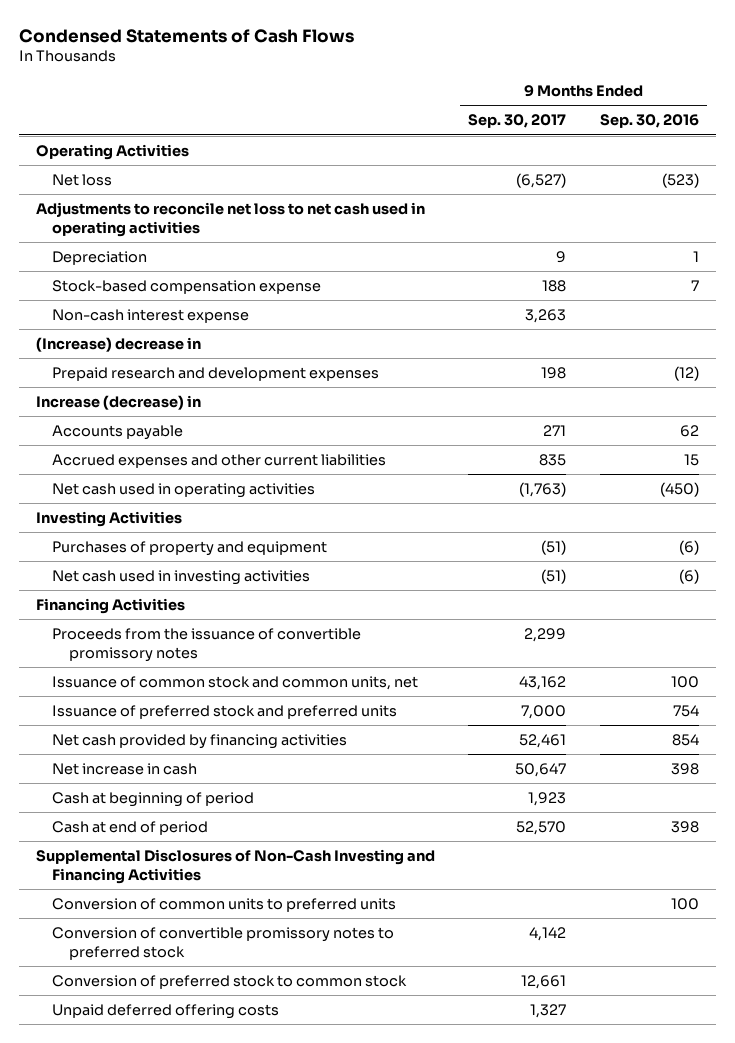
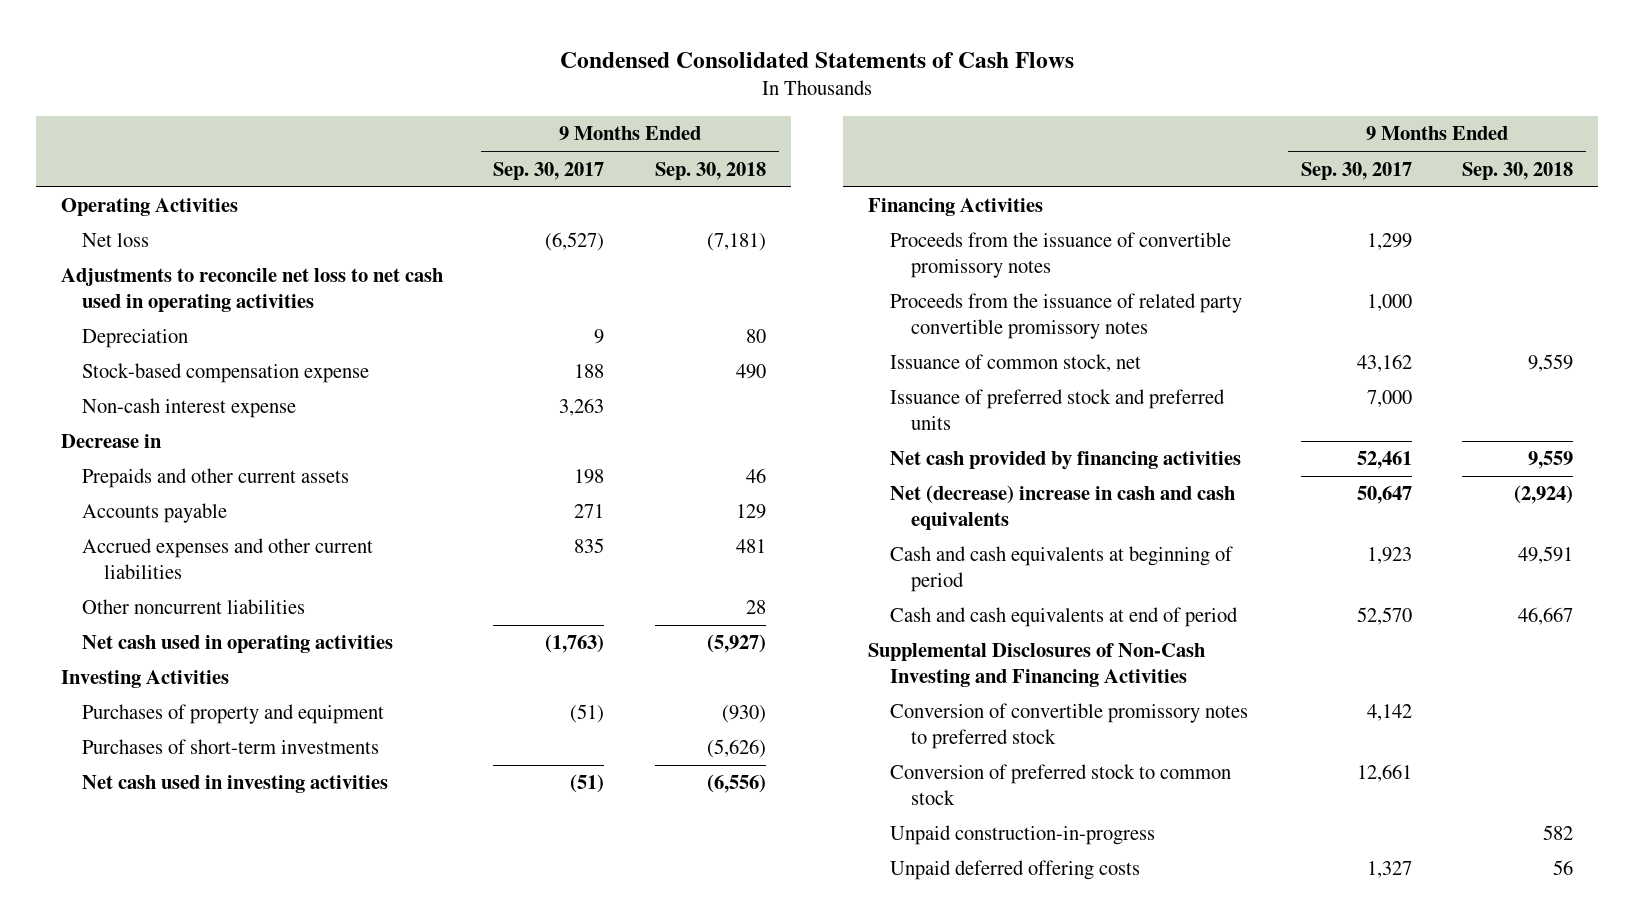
- Condensed Statements of Cash Flows
+ Condensed Consolidated Statements of Cash Flows
- | 9 Months Ended Sep. 30, 2017 | 9 Months Ended Sep. 30, 2016
+ | 9 Months Ended Sep. 30, 2017 | 9 Months Ended Sep. 30, 2018
- (Increase) decrease in
- Prepaid research and development expenses | 198 | (12)
- Increase (decrease) in
+ Decrease in
+ Prepaids and other current assets | 198 | 46
+ Other noncurrent liabilities | | 28
+ Purchases of short-term investments | | (5,626)
- Proceeds from the issuance of convertible promissory notes | 2,299 |
- Issuance of common stock and common units, net | 43,162 | 100
+ Proceeds from the issuance of convertible promissory notes | 1,299 |
+ Proceeds from the issuance of related party convertible promissory notes | 1,000 |
+ Issuance of common stock, net | 43,162 | 9,559
- Net increase in cash | 50,647 | 398
- Cash at beginning of period | 1,923 |
- Cash at end of period | 52,570 | 398
+ Net (decrease) increase in cash and cash equivalents | 50,647 | (2,924)
+ Cash and cash equivalents at beginning of period | 1,923 | 49,591
+ Cash and cash equivalents at end of period | 52,570 | 46,667
- Conversion of common units to preferred units | | 100
+ Unpaid construction-in-progress | | 582

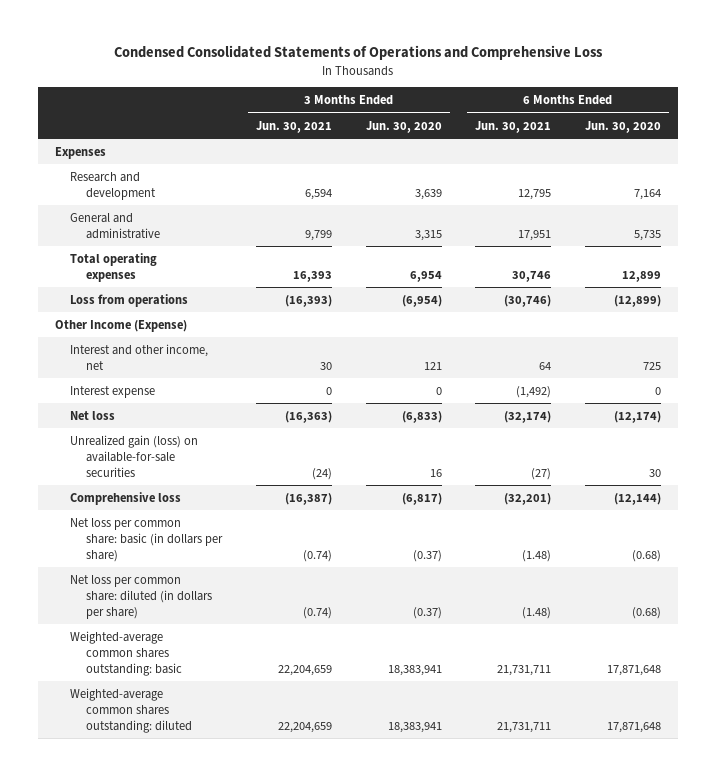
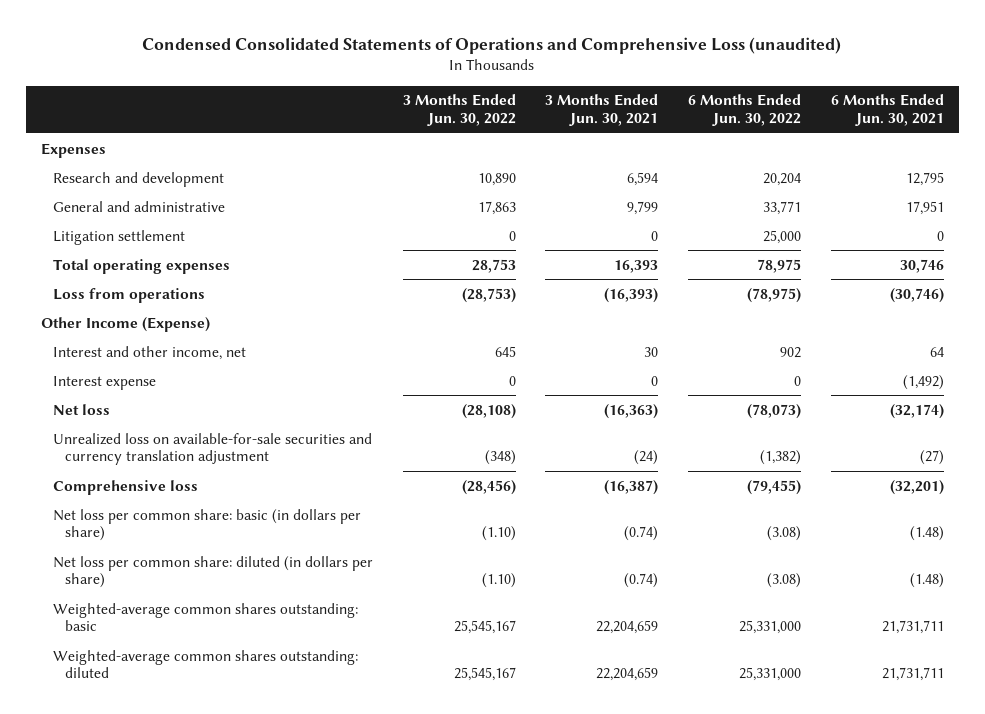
- Condensed Consolidated Statements of Operations and Comprehensive Loss
+ Condensed Consolidated Statements of Operations and Comprehensive Loss (unaudited)
- | 3 Months Ended Jun. 30, 2021 | 3 Months Ended Jun. 30, 2020 | 6 Months Ended Jun. 30, 2021 | 6 Months Ended Jun. 30, 2020
+ | 3 Months Ended Jun. 30, 2022 | 3 Months Ended Jun. 30, 2021 | 6 Months Ended Jun. 30, 2022 | 6 Months Ended Jun. 30, 2021
+ Litigation settlement | 0 | 0 | 25,000 | 0
- Unrealized gain (loss) on available-for-sale securities | (24) | 16 | (27) | 30
+ Unrealized loss on available-for-sale securities and currency translation adjustment | (348) | (24) | (1,382) | (27)

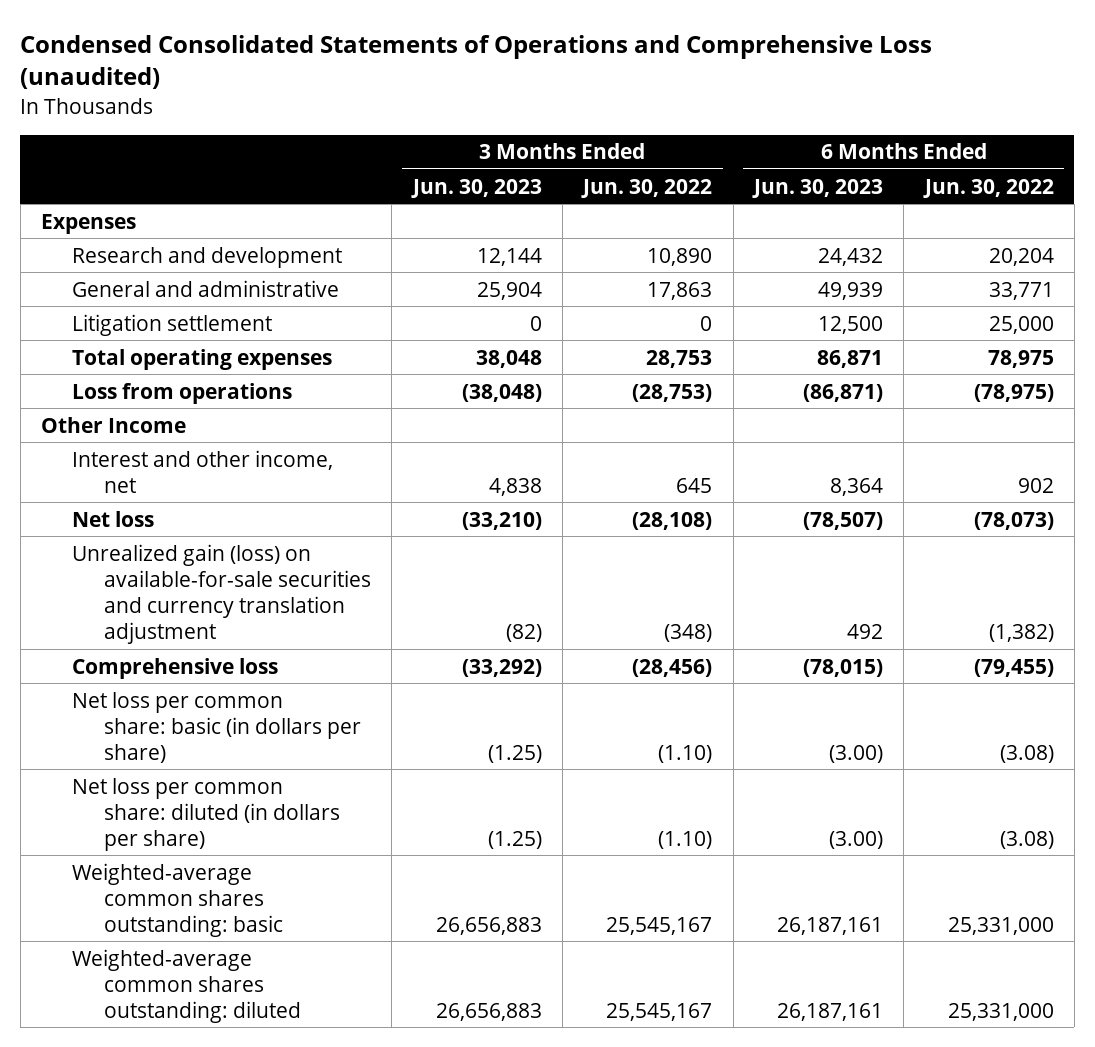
- | 3 Months Ended Jun. 30, 2022 | 3 Months Ended Jun. 30, 2021 | 6 Months Ended Jun. 30, 2022 | 6 Months Ended Jun. 30, 2021
+ | 3 Months Ended Jun. 30, 2023 | 3 Months Ended Jun. 30, 2022 | 6 Months Ended Jun. 30, 2023 | 6 Months Ended Jun. 30, 2022
- Other Income (Expense)
+ Other Income
- Interest expense | 0 | 0 | 0 | (1,492)
- Unrealized loss on available-for-sale securities and currency translation adjustment | (348) | (24) | (1,382) | (27)
+ Unrealized gain (loss) on available-for-sale securities and currency translation adjustment | (82) | (348) | 492 | (1,382)

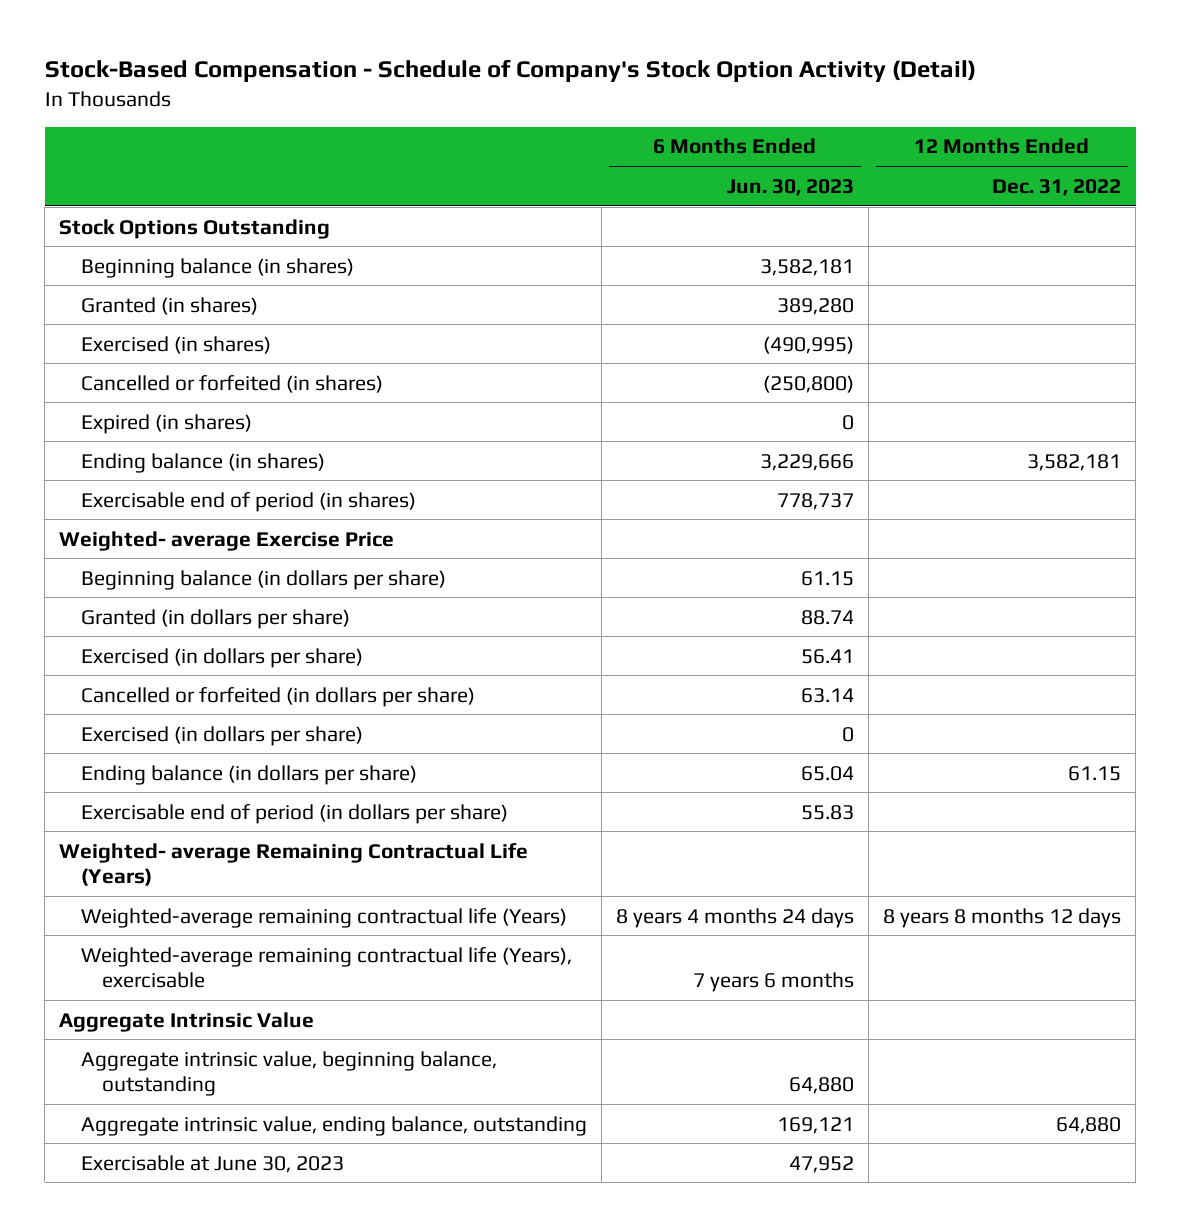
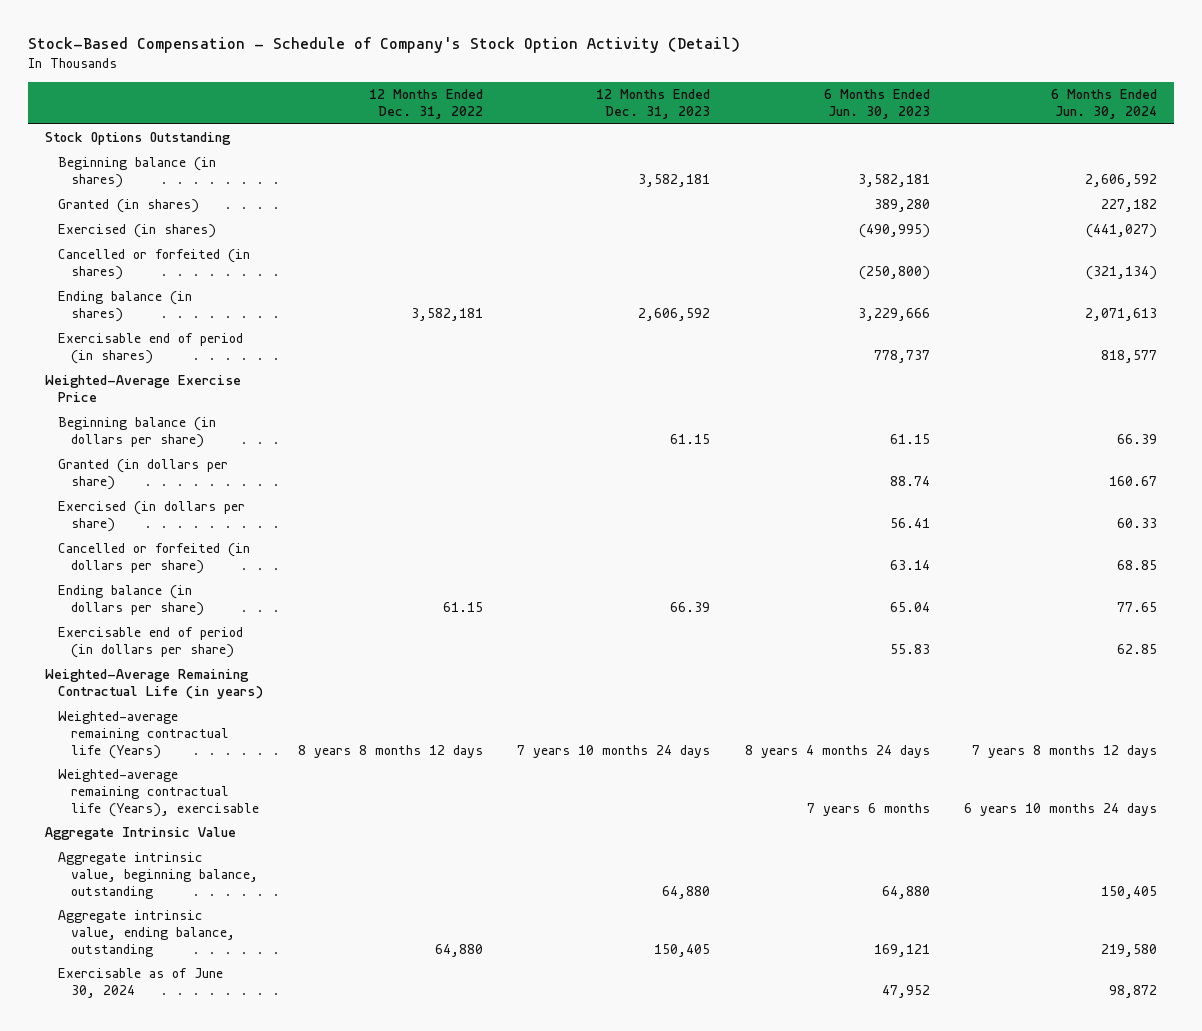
- | 6 Months Ended Jun. 30, 2023 | 12 Months Ended Dec. 31, 2022
+ | 12 Months Ended Dec. 31, 2022 | 12 Months Ended Dec. 31, 2023 | 6 Months Ended Jun. 30, 2023 | 6 Months Ended Jun. 30, 2024
- Expired (in shares) | 0 |
- Weighted- average Exercise Price
+ Weighted-Average Exercise Price
- Exercised (in dollars per share) | 0 |
- Weighted- average Remaining Contractual Life (Years)
+ Weighted-Average Remaining Contractual Life (in years)
- Exercisable at June 30, 2023 | 47,952 |
+ Exercisable as of June 30, 2024 | | | 47,952 | 98,872

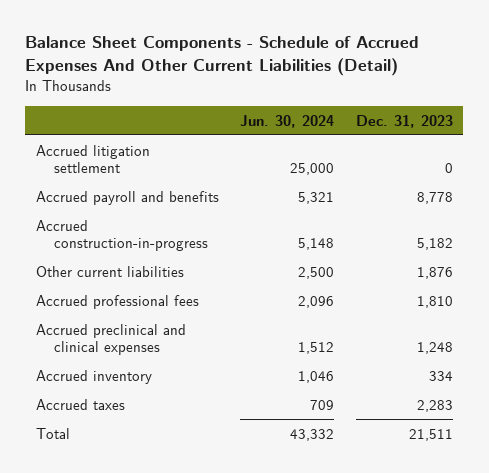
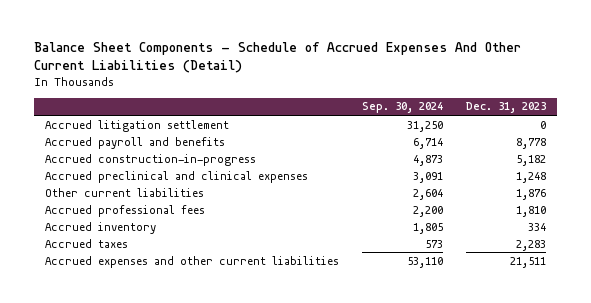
- | Jun. 30, 2024 | Dec. 31, 2023
+ | Sep. 30, 2024 | Dec. 31, 2023
moved up: Accrued preclinical and clinical expenses | 3,091 | 1,248
- Total | 43,332 | 21,511
+ Accrued expenses and other current liabilities | 53,110 | 21,511

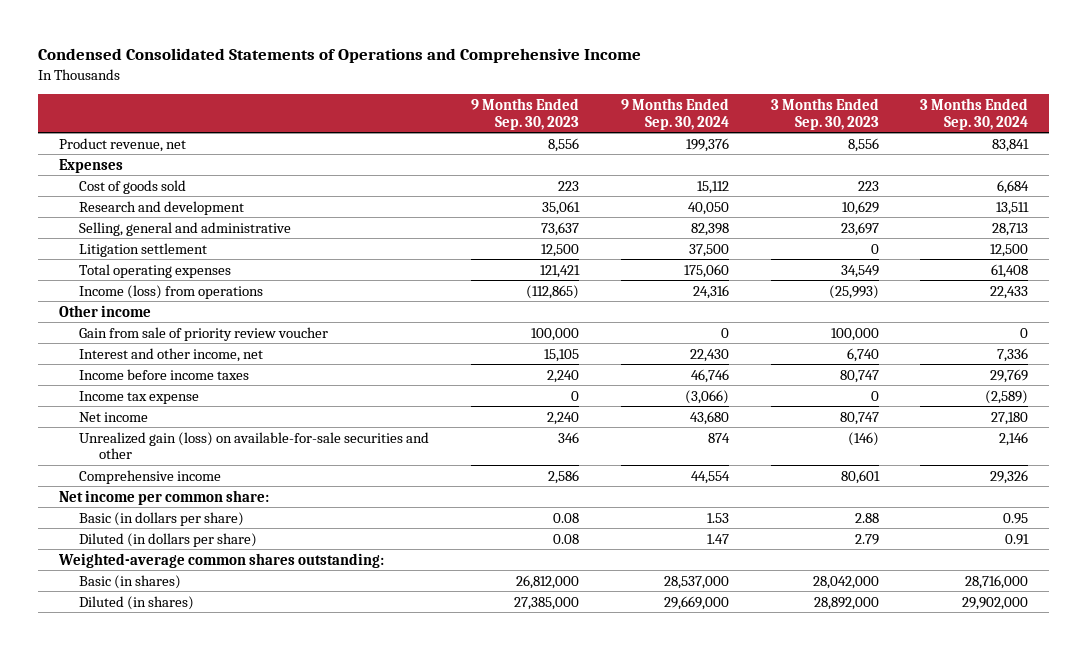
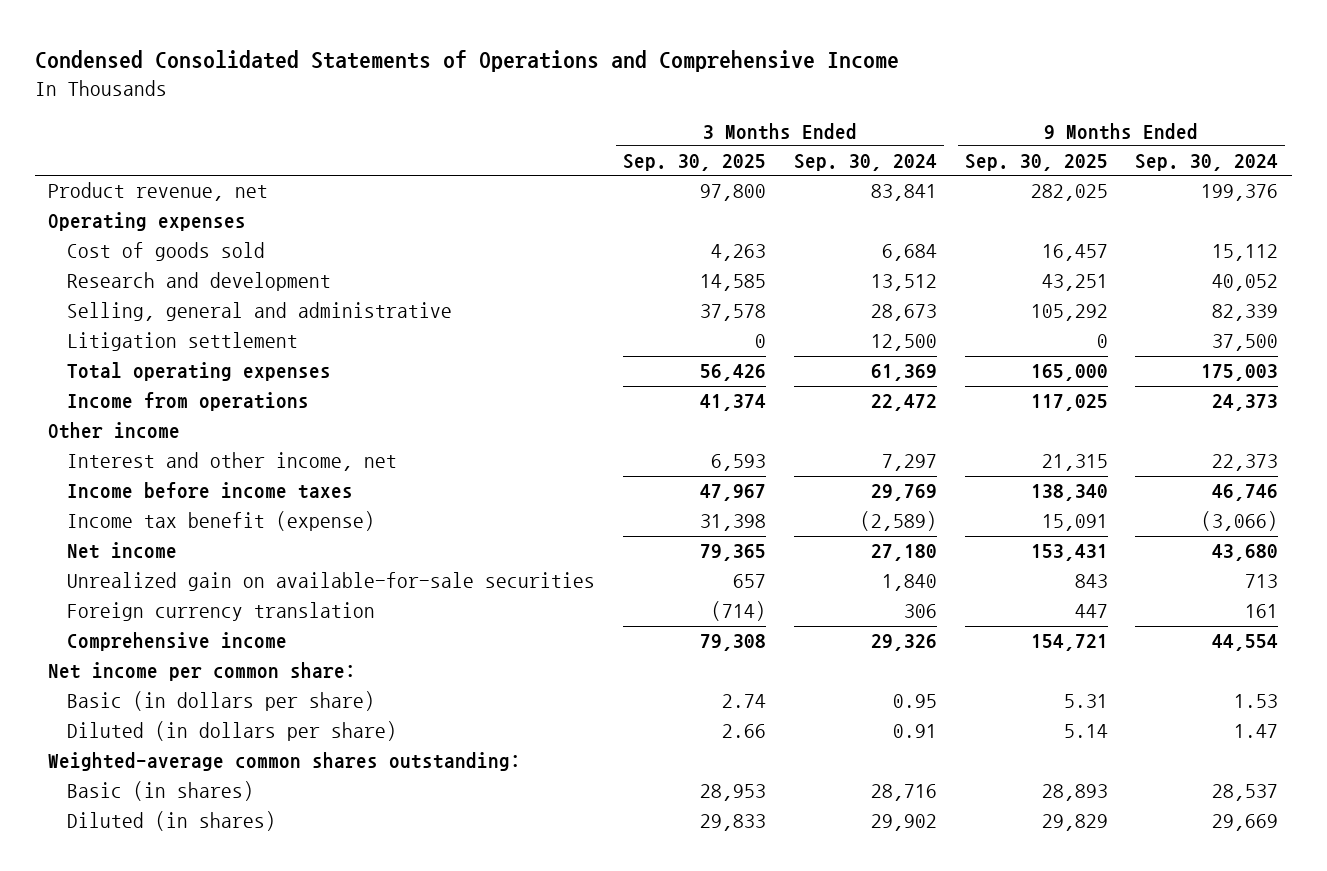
- | 9 Months Ended Sep. 30, 2023 | 9 Months Ended Sep. 30, 2024 | 3 Months Ended Sep. 30, 2023 | 3 Months Ended Sep. 30, 2024
+ | 3 Months Ended Sep. 30, 2025 | 3 Months Ended Sep. 30, 2024 | 9 Months Ended Sep. 30, 2025 | 9 Months Ended Sep. 30, 2024
- Expenses
+ Operating expenses
- Research and development | 35,061 | 40,050 | 10,629 | 13,511
- Selling, general and administrative | 73,637 | 82,398 | 23,697 | 28,713
+ Research and development | 14,585 | 13,512 | 43,251 | 40,052
+ Selling, general and administrative | 37,578 | 28,673 | 105,292 | 82,339
- Total operating expenses | 121,421 | 175,060 | 34,549 | 61,408
- Income (loss) from operations | (112,865) | 24,316 | (25,993) | 22,433
+ Total operating expenses | 56,426 | 61,369 | 165,000 | 175,003
+ Income from operations | 41,374 | 22,472 | 117,025 | 24,373
- Gain from sale of priority review voucher | 100,000 | 0 | 100,000 | 0
- Interest and other income, net | 15,105 | 22,430 | 6,740 | 7,336
+ Interest and other income, net | 6,593 | 7,297 | 21,315 | 22,373
- Income tax expense | 0 | (3,066) | 0 | (2,589)
+ Income tax benefit (expense) | 31,398 | (2,589) | 15,091 | (3,066)
- Unrealized gain (loss) on available-for-sale securities and other | 346 | 874 | (146) | 2,146
+ Unrealized gain on available-for-sale securities | 657 | 1,840 | 843 | 713
+ Foreign currency translation | (714) | 306 | 447 | 161
- Basic (in shares) | 26,812,000 | 28,537,000 | 28,042,000 | 28,716,000
- Diluted (in shares) | 27,385,000 | 29,669,000 | 28,892,000 | 29,902,000
+ Basic (in shares) | 28,953 | 28,716 | 28,893 | 28,537
+ Diluted (in shares) | 29,833 | 29,902 | 29,829 | 29,669

